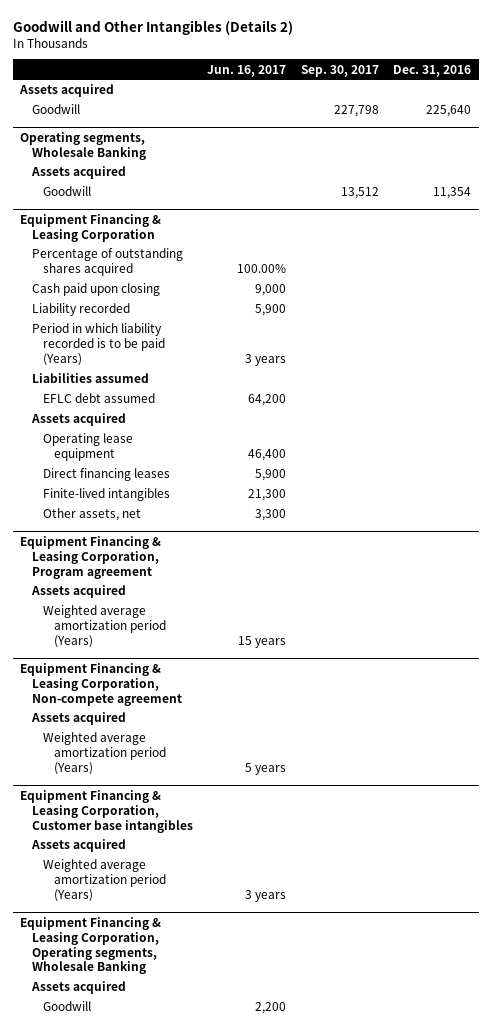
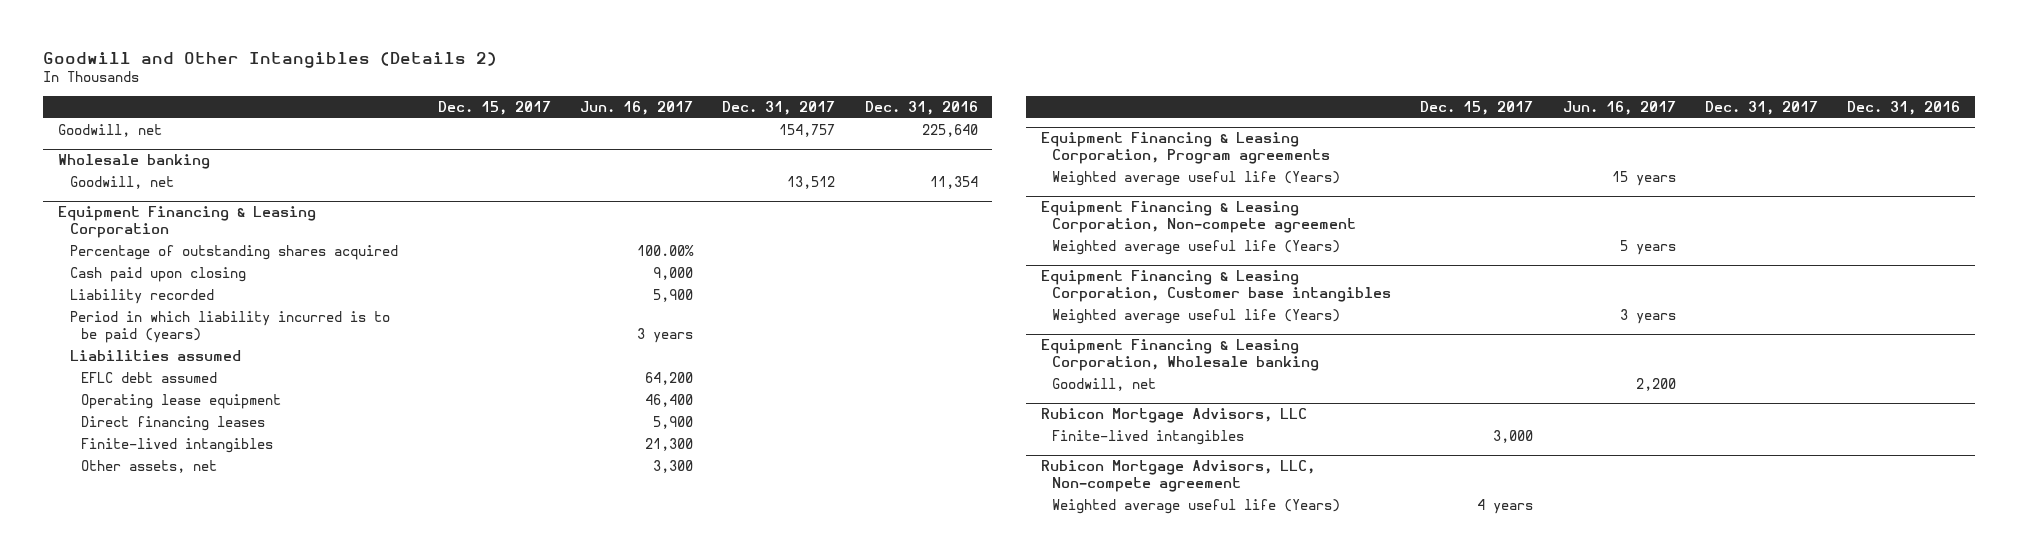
- | Jun. 16, 2017 | Sep. 30, 2017 | Dec. 31, 2016
+ | Dec. 15, 2017 | Jun. 16, 2017 | Dec. 31, 2017 | Dec. 31, 2016
- Assets acquired
- Goodwill | | 227,798 | 225,640
- Operating segments, Wholesale Banking
- Assets acquired
- Goodwill | | 13,512 | 11,354
+ Goodwill, net | | | 154,757 | 225,640
+ Wholesale banking
+ Goodwill, net | | | 13,512 | 11,354
@ Equipment Financing & Leasing Corporation
- Period in which liability recorded is to be paid (Years) | 3 years | |
+ Period in which liability incurred is to be paid (years) | | 3 years | |
- Assets acquired
- Equipment Financing & Leasing Corporation, Program agreement
- Assets acquired
- Weighted average amortization period (Years) | 15 years | |
+ Equipment Financing & Leasing Corporation, Program agreements
+ Weighted average useful life (Years) | | 15 years | |
@ Equipment Financing & Leasing Corporation, Non-compete agreement
- Assets acquired
- Weighted average amortization period (Years) | 5 years | |
+ Weighted average useful life (Years) | | 5 years | |
@ Equipment Financing & Leasing Corporation, Customer base intangibles
- Assets acquired
- Weighted average amortization period (Years) | 3 years | |
- Equipment Financing & Leasing Corporation, Operating segments, Wholesale Banking
- Assets acquired
- Goodwill | 2,200 | |
@ Equipment Financing & Leasing Corporation, Customer base intangibles
+ Weighted average useful life (Years) | | 3 years | |
+ Equipment Financing & Leasing Corporation, Wholesale banking
+ Goodwill, net | | 2,200 | |
+ Rubicon Mortgage Advisors, LLC
+ Finite-lived intangibles | 3,000 | | |
+ Rubicon Mortgage Advisors, LLC, Non-compete agreement
+ Weighted average useful life (Years) | 4 years | | |

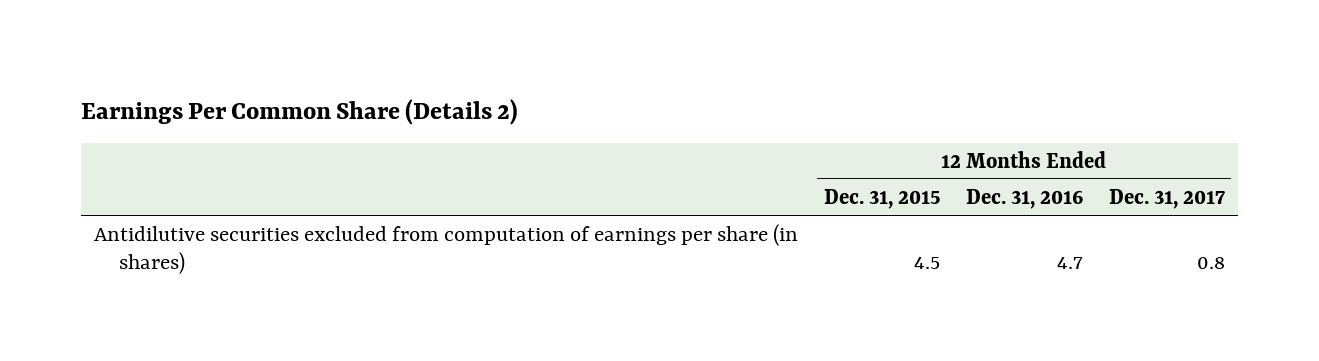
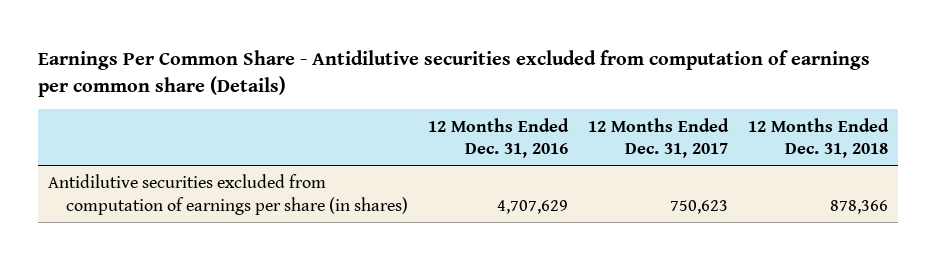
- Earnings Per Common Share (Details 2)
+ Earnings Per Common Share - Antidilutive securities excluded from computation of earnings per common share (Details)
- | 12 Months Ended Dec. 31, 2015 | 12 Months Ended Dec. 31, 2016 | 12 Months Ended Dec. 31, 2017
+ | 12 Months Ended Dec. 31, 2016 | 12 Months Ended Dec. 31, 2017 | 12 Months Ended Dec. 31, 2018
- Antidilutive securities excluded from computation of earnings per share (in shares) | 4.5 | 4.7 | 0.8
+ Antidilutive securities excluded from computation of earnings per share (in shares) | 4,707,629 | 750,623 | 878,366

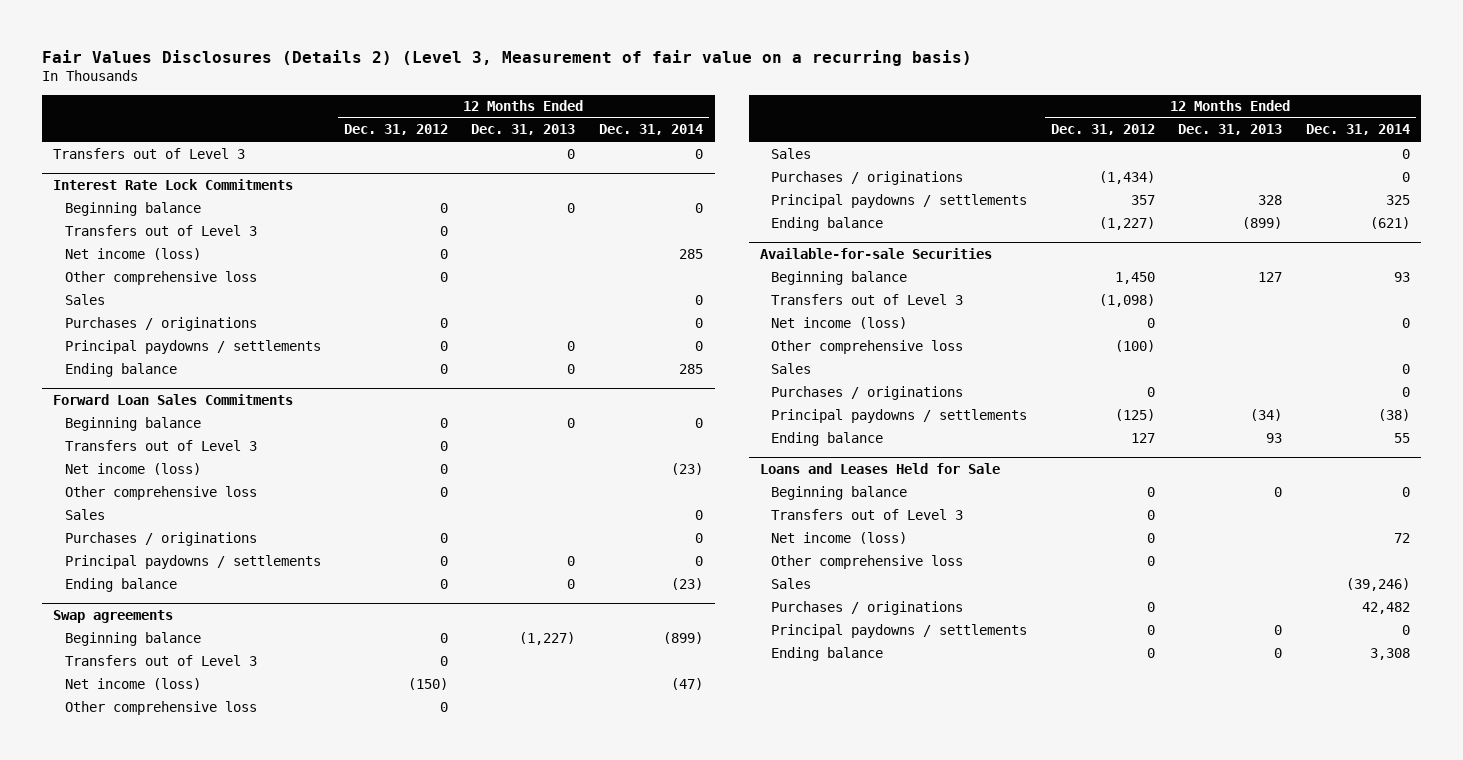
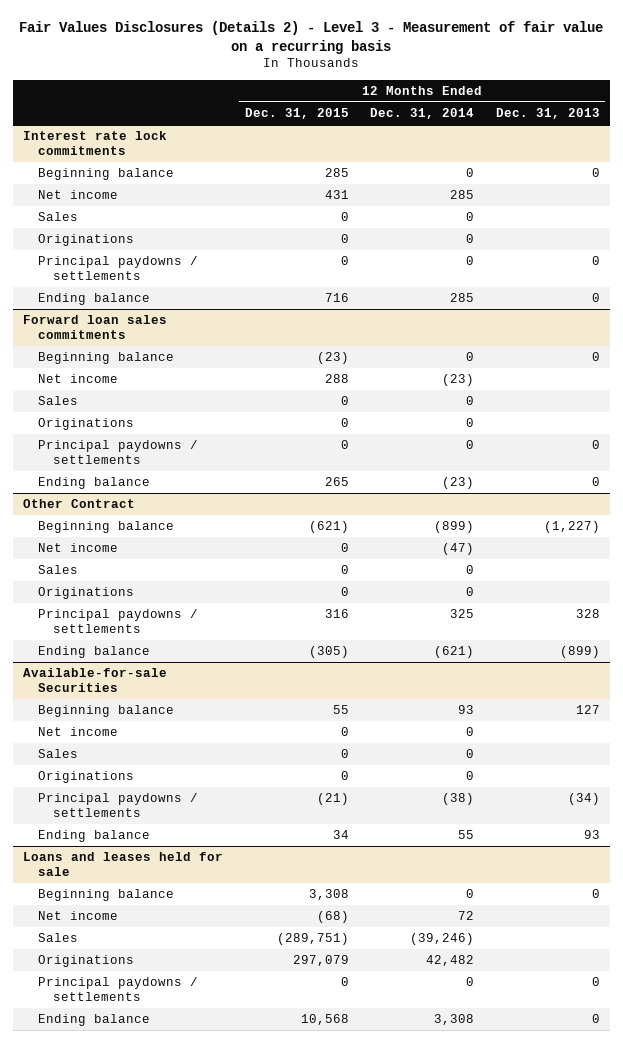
- Fair Values Disclosures (Details 2) (Level 3, Measurement of fair value on a recurring basis)
+ Fair Values Disclosures (Details 2) - Level 3 - Measurement of fair value on a recurring basis
- | 12 Months Ended Dec. 31, 2012 | 12 Months Ended Dec. 31, 2013 | 12 Months Ended Dec. 31, 2014
+ | 12 Months Ended Dec. 31, 2015 | 12 Months Ended Dec. 31, 2014 | 12 Months Ended Dec. 31, 2013
- Transfers out of Level 3 | | 0 | 0
- Interest Rate Lock Commitments
+ Interest rate lock commitments
- Transfers out of Level 3 | 0 | |
- Net income (loss) | 0 | | 285
- Other comprehensive loss | 0 | |
+ Net income | 431 | 285 |
- Purchases / originations | 0 | | 0
+ Originations | 0 | 0 |
- Forward Loan Sales Commitments
+ Forward loan sales commitments
- Transfers out of Level 3 | 0 | |
- Net income (loss) | 0 | | (23)
- Other comprehensive loss | 0 | |
+ Net income | 288 | (23) |
- Purchases / originations | 0 | | 0
+ Originations | 0 | 0 |
- Swap agreements
+ Other Contract
- Transfers out of Level 3 | 0 | |
- Net income (loss) | (150) | | (47)
- Other comprehensive loss | 0 | |
+ Net income | 0 | (47) |
- Purchases / originations | (1,434) | | 0
+ Originations | 0 | 0 |
@ Available-for-sale Securities
- Transfers out of Level 3 | (1,098) | |
- Net income (loss) | 0 | | 0
- Other comprehensive loss | (100) | |
+ Net income | 0 | 0 |
- Purchases / originations | 0 | | 0
+ Originations | 0 | 0 |
- Loans and Leases Held for Sale
+ Loans and leases held for sale
- Transfers out of Level 3 | 0 | |
- Net income (loss) | 0 | | 72
- Other comprehensive loss | 0 | |
+ Net income | (68) | 72 |
- Purchases / originations | 0 | | 42,482
+ Originations | 297,079 | 42,482 |

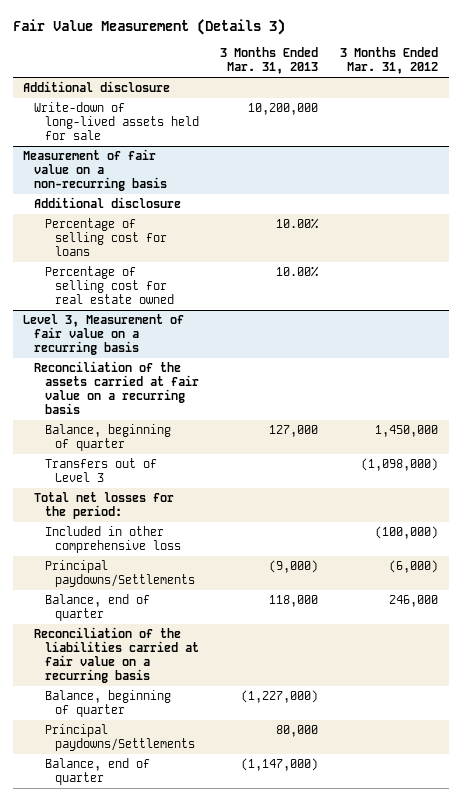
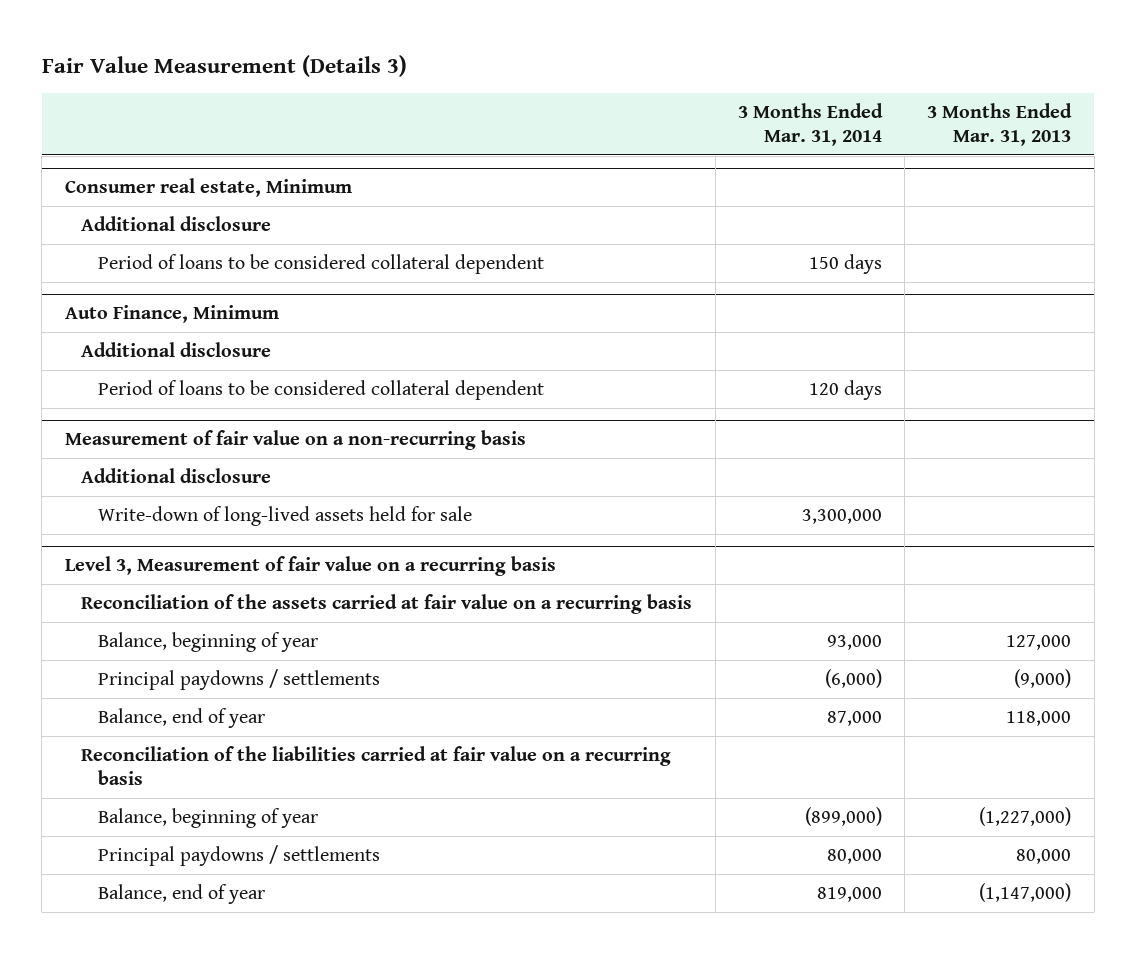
- | 3 Months Ended Mar. 31, 2013 | 3 Months Ended Mar. 31, 2012
+ | 3 Months Ended Mar. 31, 2014 | 3 Months Ended Mar. 31, 2013
+ Consumer real estate, Minimum
- Write-down of long-lived assets held for sale | 10,200,000 |
+ Period of loans to be considered collateral dependent | 150 days |
+ Auto Finance, Minimum
+ Additional disclosure
+ Period of loans to be considered collateral dependent | 120 days |
@ Measurement of fair value on a non-recurring basis
- Percentage of selling cost for loans | 10.00% |
- Percentage of selling cost for real estate owned | 10.00% |
+ Write-down of long-lived assets held for sale | 3,300,000 |
@ Level 3, Measurement of fair value on a recurring basis
- Balance, beginning of quarter | 127,000 | 1,450,000
- Transfers out of Level 3 | | (1,098,000)
- Total net losses for the period:
- Included in other comprehensive loss | | (100,000)
- Principal paydowns/Settlements | (9,000) | (6,000)
- Balance, end of quarter | 118,000 | 246,000
+ Balance, beginning of year | 93,000 | 127,000
+ Principal paydowns / settlements | (6,000) | (9,000)
+ Balance, end of year | 87,000 | 118,000
- Balance, beginning of quarter | (1,227,000) |
- Principal paydowns/Settlements | 80,000 |
- Balance, end of quarter | (1,147,000) |
+ Balance, beginning of year | (899,000) | (1,227,000)
+ Principal paydowns / settlements | 80,000 | 80,000
+ Balance, end of year | 819,000 | (1,147,000)

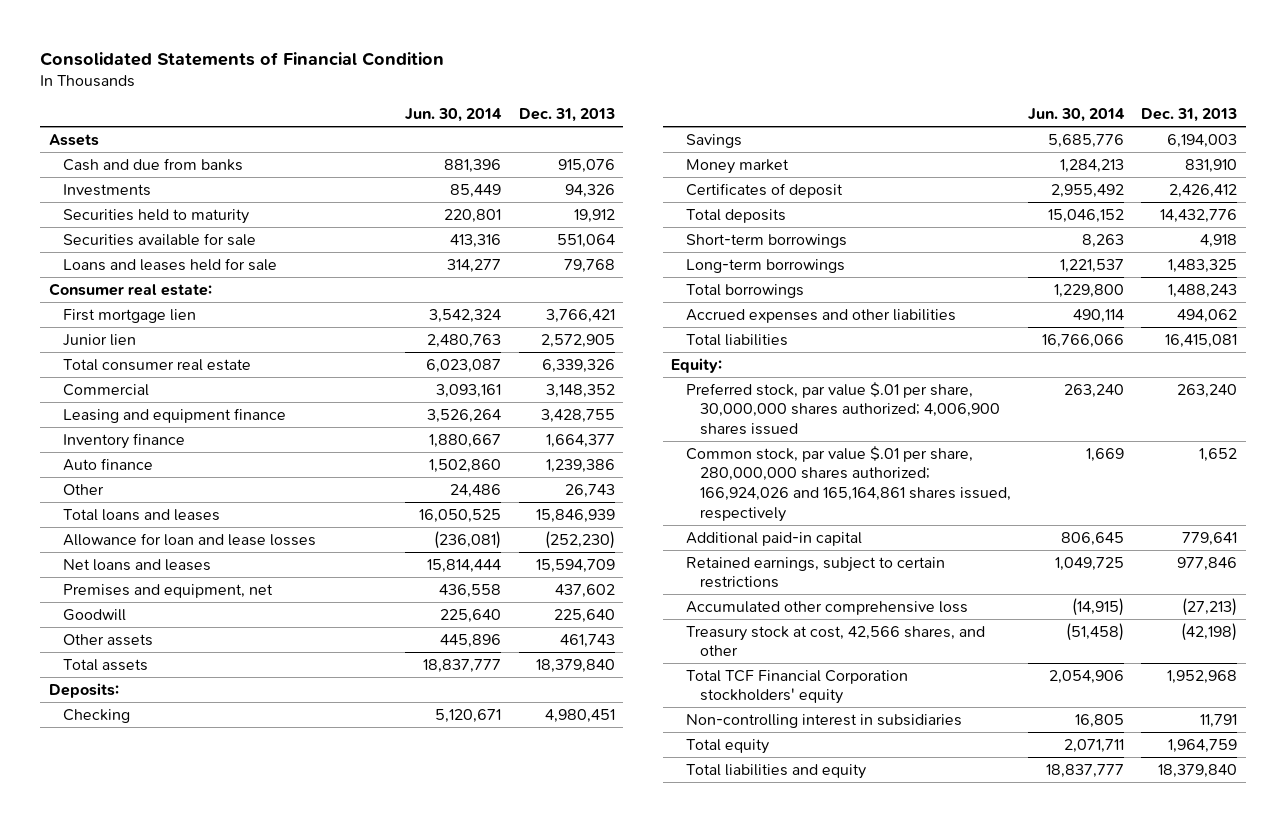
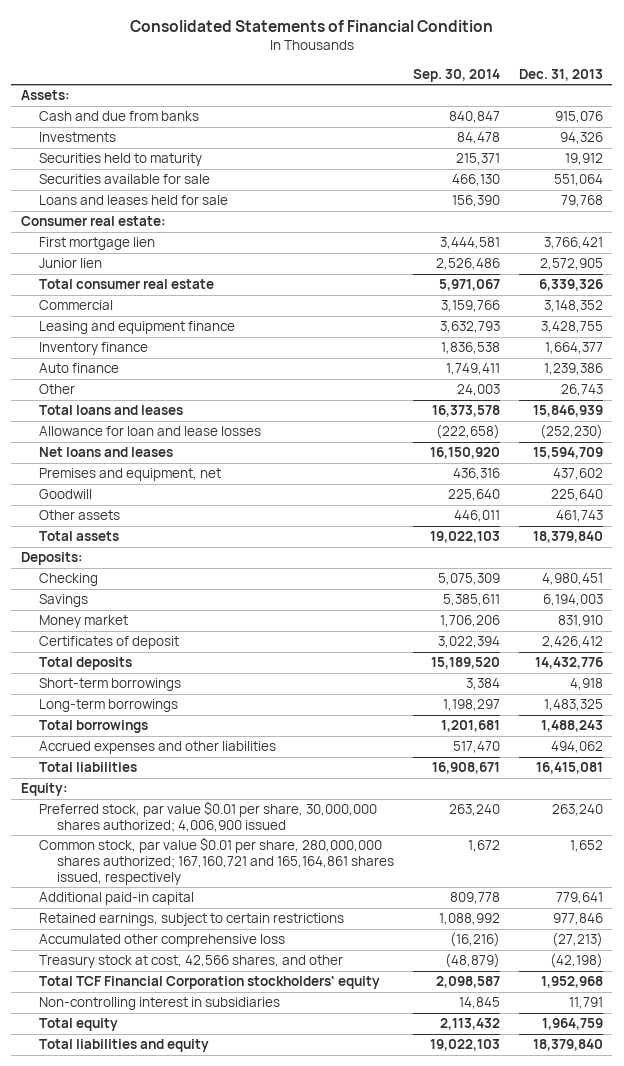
- | Jun. 30, 2014 | Dec. 31, 2013
+ | Sep. 30, 2014 | Dec. 31, 2013
- Assets
+ Assets:
- Preferred stock, par value $.01 per share, 30,000,000 shares authorized; 4,006,900 shares issued | 263,240 | 263,240
- Common stock, par value $.01 per share, 280,000,000 shares authorized; 166,924,026 and 165,164,861 shares issued, respectively | 1,669 | 1,652
+ Preferred stock, par value $0.01 per share, 30,000,000 shares authorized; 4,006,900 issued | 263,240 | 263,240
+ Common stock, par value $0.01 per share, 280,000,000 shares authorized; 167,160,721 and 165,164,861 shares issued, respectively | 1,672 | 1,652

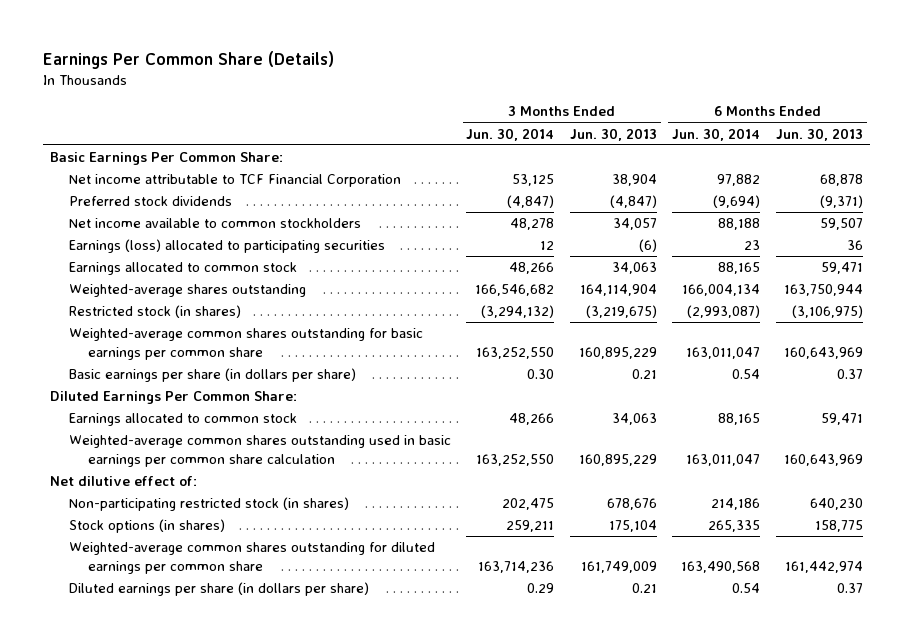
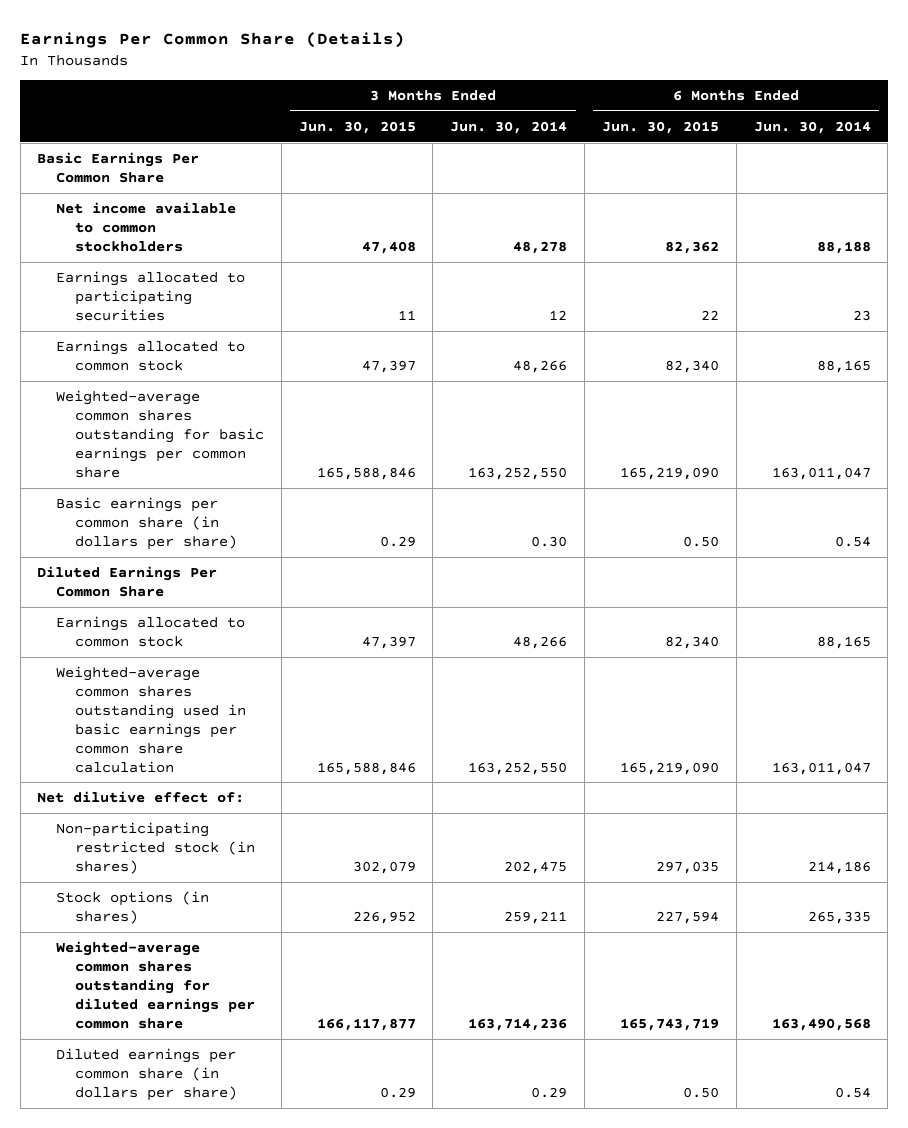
- | 3 Months Ended Jun. 30, 2014 | 3 Months Ended Jun. 30, 2013 | 6 Months Ended Jun. 30, 2014 | 6 Months Ended Jun. 30, 2013
+ | 3 Months Ended Jun. 30, 2015 | 3 Months Ended Jun. 30, 2014 | 6 Months Ended Jun. 30, 2015 | 6 Months Ended Jun. 30, 2014
- Basic Earnings Per Common Share:
- Net income attributable to TCF Financial Corporation | 53,125 | 38,904 | 97,882 | 68,878
- Preferred stock dividends | (4,847) | (4,847) | (9,694) | (9,371)
+ Basic Earnings Per Common Share
- Earnings (loss) allocated to participating securities | 12 | (6) | 23 | 36
+ Earnings allocated to participating securities | 11 | 12 | 22 | 23
- Weighted-average shares outstanding | 166,546,682 | 164,114,904 | 166,004,134 | 163,750,944
- Restricted stock (in shares) | (3,294,132) | (3,219,675) | (2,993,087) | (3,106,975)
- Basic earnings per share (in dollars per share) | 0.30 | 0.21 | 0.54 | 0.37
- Diluted Earnings Per Common Share:
+ Basic earnings per common share (in dollars per share) | 0.29 | 0.30 | 0.50 | 0.54
+ Diluted Earnings Per Common Share
- Diluted earnings per share (in dollars per share) | 0.29 | 0.21 | 0.54 | 0.37
+ Diluted earnings per common share (in dollars per share) | 0.29 | 0.29 | 0.50 | 0.54

